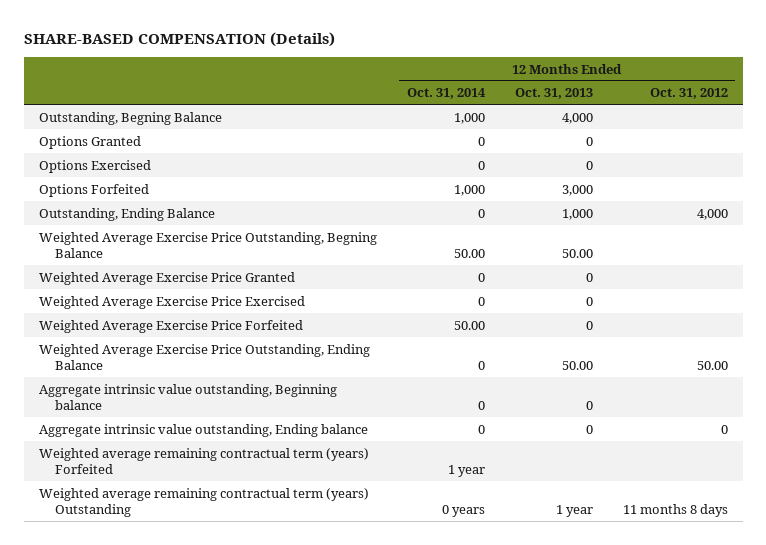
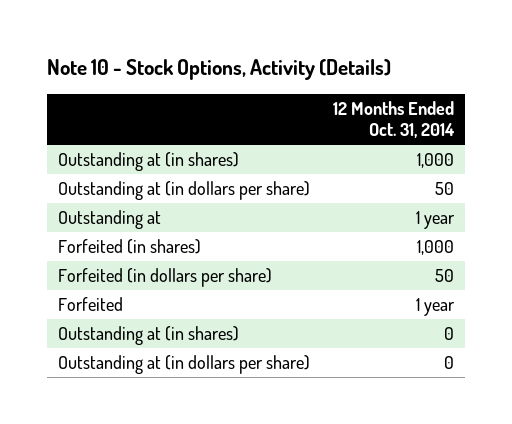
- SHARE-BASED COMPENSATION (Details)
+ Note 10 - Stock Options, Activity (Details)
- | 12 Months Ended Oct. 31, 2014 | 12 Months Ended Oct. 31, 2013 | 12 Months Ended Oct. 31, 2012
+ | 12 Months Ended Oct. 31, 2014
- Outstanding, Begning Balance | 1,000 | 4,000 |
- Options Granted | 0 | 0 |
- Options Exercised | 0 | 0 |
- Options Forfeited | 1,000 | 3,000 |
- Outstanding, Ending Balance | 0 | 1,000 | 4,000
- Weighted Average Exercise Price Outstanding, Begning Balance | 50.00 | 50.00 |
- Weighted Average Exercise Price Granted | 0 | 0 |
- Weighted Average Exercise Price Exercised | 0 | 0 |
- Weighted Average Exercise Price Forfeited | 50.00 | 0 |
- Weighted Average Exercise Price Outstanding, Ending Balance | 0 | 50.00 | 50.00
- Aggregate intrinsic value outstanding, Beginning balance | 0 | 0 |
- Aggregate intrinsic value outstanding, Ending balance | 0 | 0 | 0
- Weighted average remaining contractual term (years) Forfeited | 1 year | |
- Weighted average remaining contractual term (years) Outstanding | 0 years | 1 year | 11 months 8 days
+ Outstanding at (in shares) | 1,000
+ Outstanding at (in dollars per share) | 50
+ Outstanding at | 1 year
+ Forfeited (in shares) | 1,000
+ Forfeited (in dollars per share) | 50
+ Forfeited | 1 year
+ Outstanding at (in shares) | 0
+ Outstanding at (in dollars per share) | 0

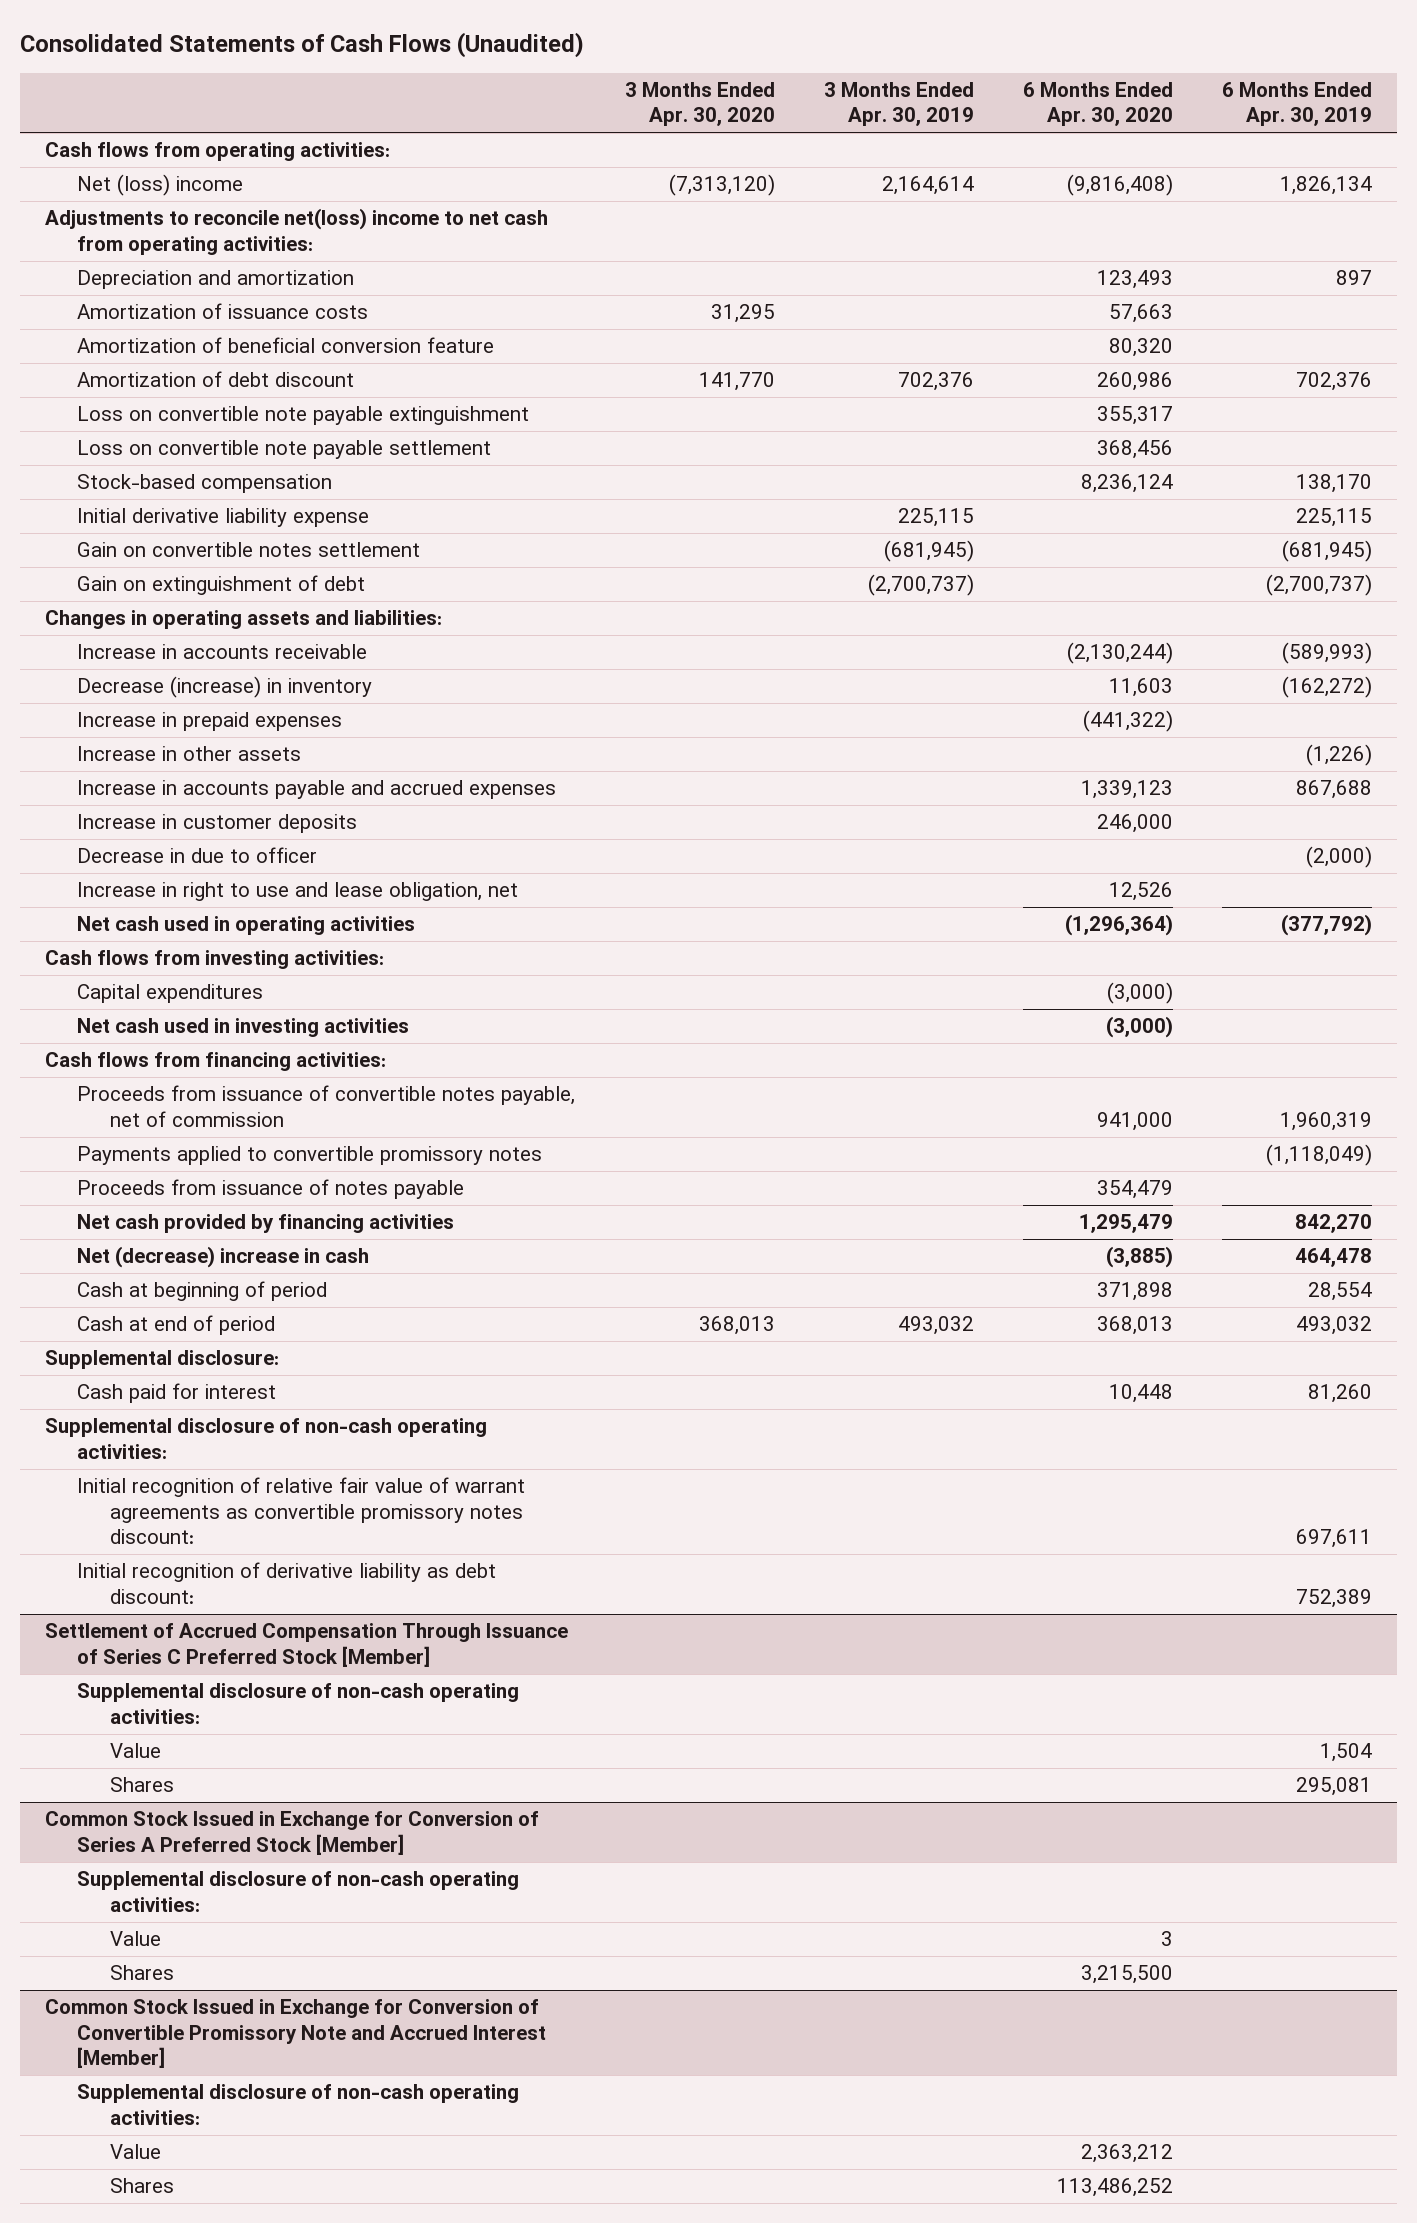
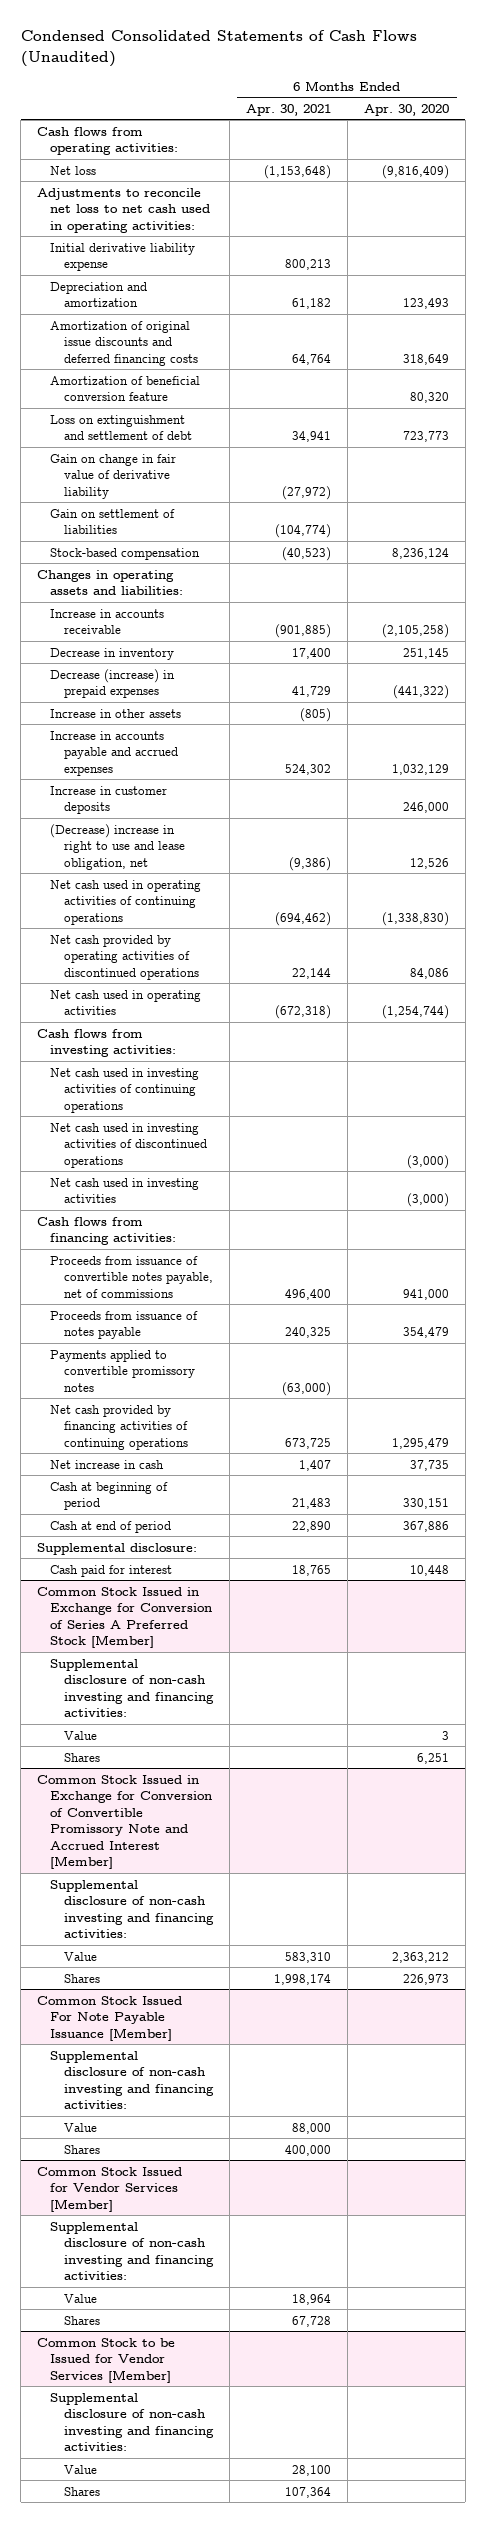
- Consolidated Statements of Cash Flows (Unaudited)
+ Condensed Consolidated Statements of Cash Flows (Unaudited)
- | 3 Months Ended Apr. 30, 2020 | 3 Months Ended Apr. 30, 2019 | 6 Months Ended Apr. 30, 2020 | 6 Months Ended Apr. 30, 2019
+ | 6 Months Ended Apr. 30, 2021 | 6 Months Ended Apr. 30, 2020
- Net (loss) income | (7,313,120) | 2,164,614 | (9,816,408) | 1,826,134
- Adjustments to reconcile net(loss) income to net cash from operating activities:
+ Net loss | (1,153,648) | (9,816,409)
+ Adjustments to reconcile net loss to net cash used in operating activities:
moved up: Initial derivative liability expense | 800,213 |
- Amortization of issuance costs | 31,295 | | 57,663 |
+ Amortization of original issue discounts and deferred financing costs | 64,764 | 318,649
- Amortization of debt discount | 141,770 | 702,376 | 260,986 | 702,376
- Loss on convertible note payable extinguishment | | | 355,317 |
- Loss on convertible note payable settlement | | | 368,456 |
+ Loss on extinguishment and settlement of debt | 34,941 | 723,773
+ Gain on change in fair value of derivative liability | (27,972) |
+ Gain on settlement of liabilities | (104,774) |
- Gain on convertible notes settlement | | (681,945) | | (681,945)
- Gain on extinguishment of debt | | (2,700,737) | | (2,700,737)
- Increase in accounts receivable | | | (2,130,244) | (589,993)
- Decrease (increase) in inventory | | | 11,603 | (162,272)
- Increase in prepaid expenses | | | (441,322) |
+ Increase in accounts receivable | (901,885) | (2,105,258)
+ Decrease in inventory | 17,400 | 251,145
+ Decrease (increase) in prepaid expenses | 41,729 | (441,322)
- Increase in accounts payable and accrued expenses | | | 1,339,123 | 867,688
+ Increase in accounts payable and accrued expenses | 524,302 | 1,032,129
- Decrease in due to officer | | | | (2,000)
- Increase in right to use and lease obligation, net | | | 12,526 |
- Net cash used in operating activities | | | (1,296,364) | (377,792)
+ (Decrease) increase in right to use and lease obligation, net | (9,386) | 12,526
+ Net cash used in operating activities of continuing operations | (694,462) | (1,338,830)
+ Net cash provided by operating activities of discontinued operations | 22,144 | 84,086
+ Net cash used in operating activities | (672,318) | (1,254,744)
- Capital expenditures | | | (3,000) |
+ Net cash used in investing activities of continuing operations
+ Net cash used in investing activities of discontinued operations | | (3,000)
- Proceeds from issuance of convertible notes payable, net of commission | | | 941,000 | 1,960,319
+ Proceeds from issuance of convertible notes payable, net of commissions | 496,400 | 941,000
- Net cash provided by financing activities | | | 1,295,479 | 842,270
- Net (decrease) increase in cash | | | (3,885) | 464,478
- Cash at beginning of period | | | 371,898 | 28,554
- Cash at end of period | 368,013 | 493,032 | 368,013 | 493,032
moved down: Payments applied to convertible promissory notes | (63,000) |
+ Net cash provided by financing activities of continuing operations | 673,725 | 1,295,479
+ Net increase in cash | 1,407 | 37,735
+ Cash at beginning of period | 21,483 | 330,151
+ Cash at end of period | 22,890 | 367,886
- Supplemental disclosure of non-cash operating activities:
- Initial recognition of relative fair value of warrant agreements as convertible promissory notes discount: | | | | 697,611
- Initial recognition of derivative liability as debt discount: | | | | 752,389
- Settlement of Accrued Compensation Through Issuance of Series C Preferred Stock [Member]
- Supplemental disclosure of non-cash operating activities:
- Value | | | | 1,504
- Shares | | | | 295,081
@ Common Stock Issued in Exchange for Conversion of Series A Preferred Stock [Member]
- Supplemental disclosure of non-cash operating activities:
+ Supplemental disclosure of non-cash investing and financing activities:
- Shares | | | 3,215,500 |
+ Shares | | 6,251
@ Common Stock Issued in Exchange for Conversion of Convertible Promissory Note and Accrued Interest [Member]
- Supplemental disclosure of non-cash operating activities:
+ Supplemental disclosure of non-cash investing and financing activities:
- Shares | | | 113,486,252 |
+ Shares | 1,998,174 | 226,973
+ Common Stock Issued For Note Payable Issuance [Member]
+ Supplemental disclosure of non-cash investing and financing activities:
+ Value | 88,000 |
+ Shares | 400,000 |
+ Common Stock Issued for Vendor Services [Member]
+ Supplemental disclosure of non-cash investing and financing activities:
+ Value | 18,964 |
+ Shares | 67,728 |
+ Common Stock to be Issued for Vendor Services [Member]
+ Supplemental disclosure of non-cash investing and financing activities:
+ Value | 28,100 |
+ Shares | 107,364 |

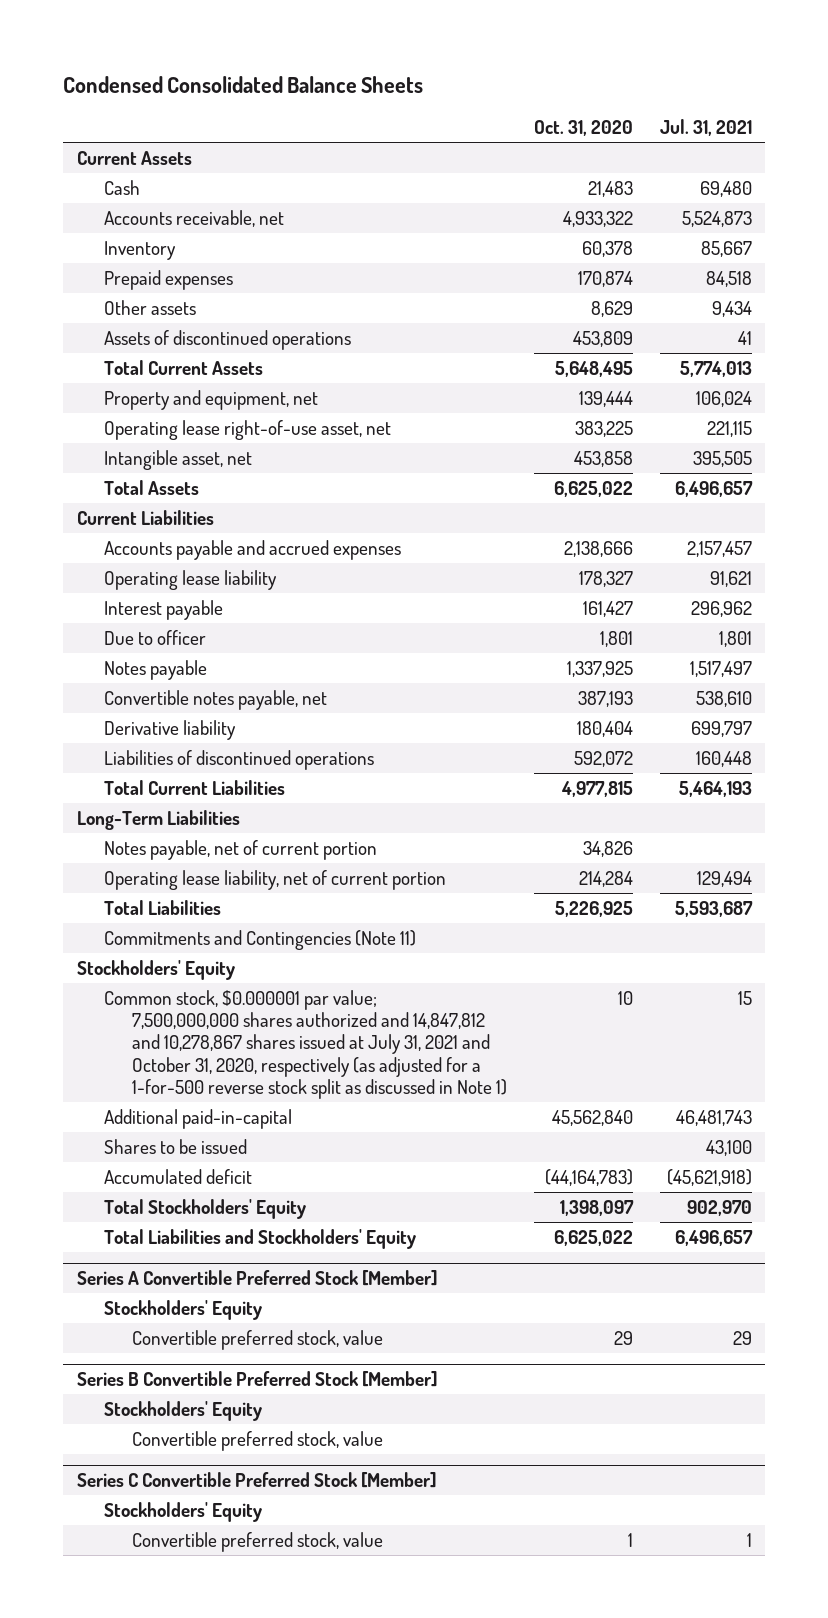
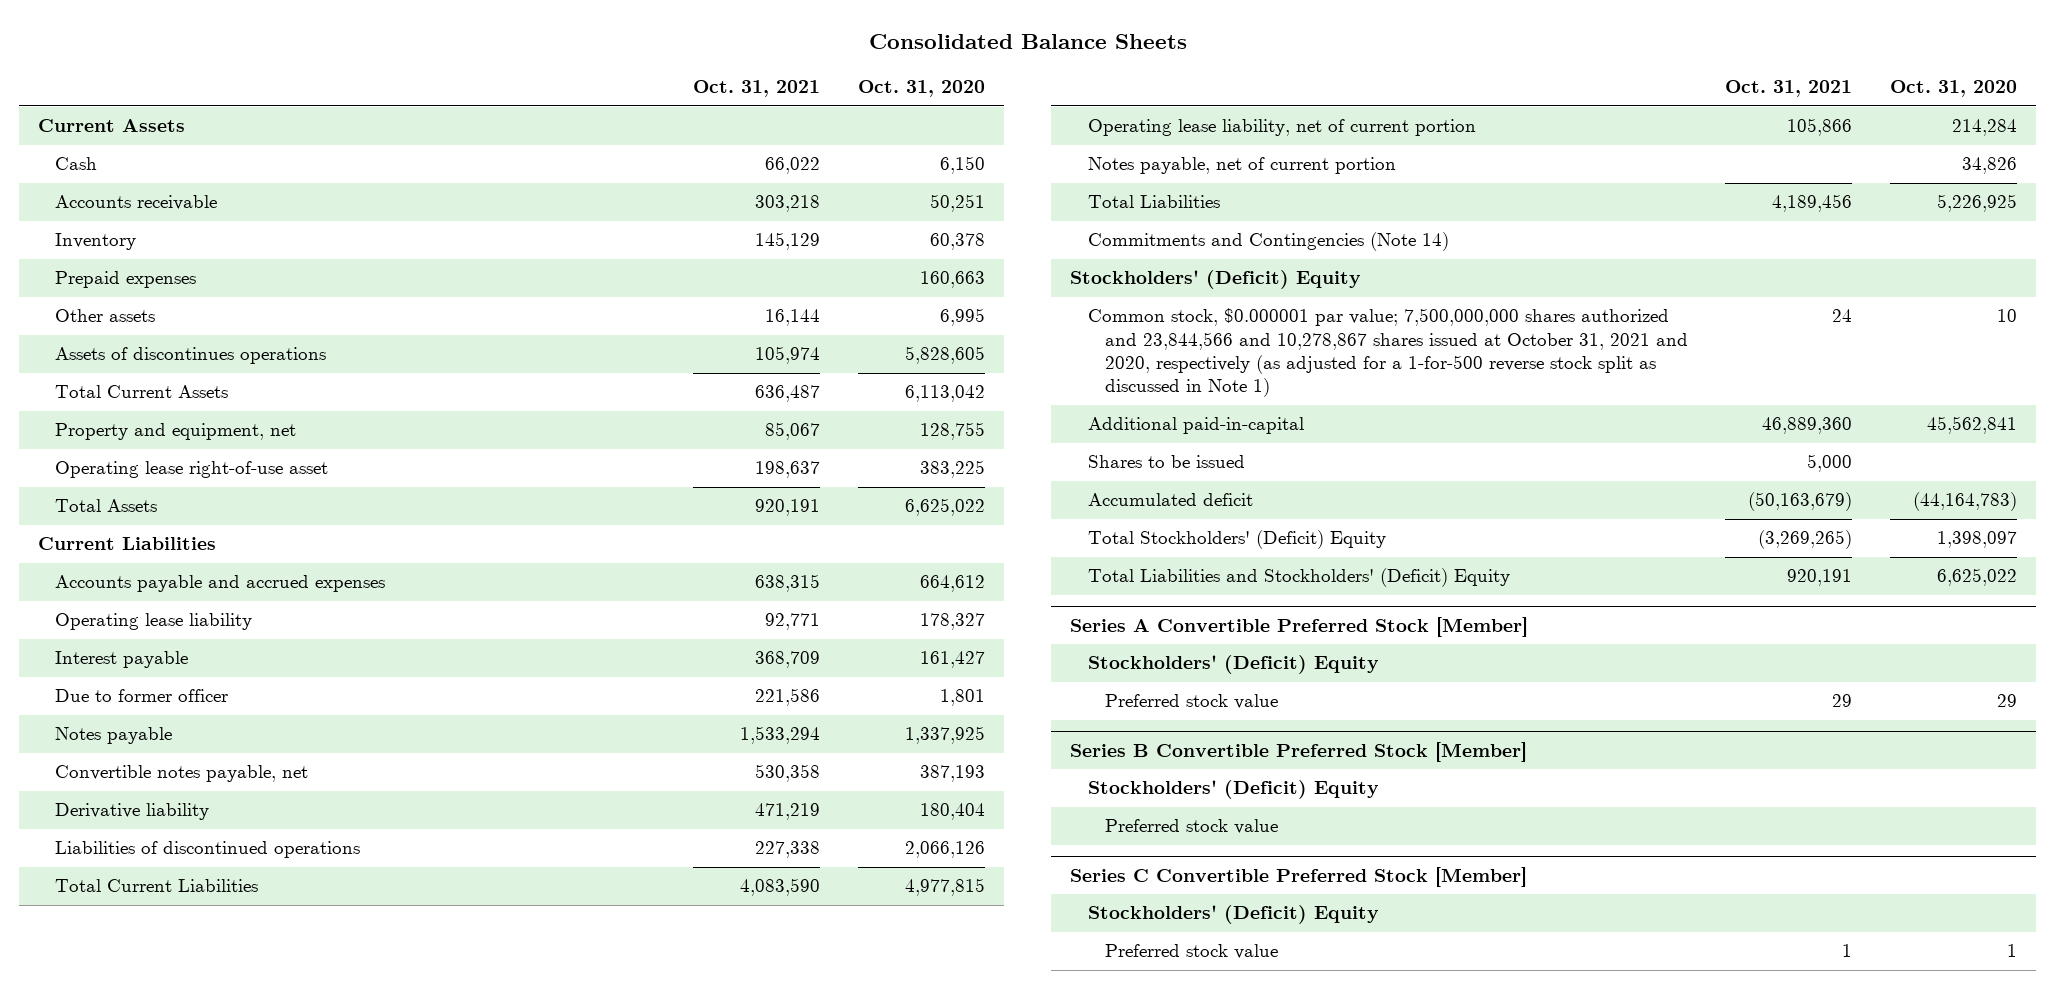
- Condensed Consolidated Balance Sheets
+ Consolidated Balance Sheets
- | Oct. 31, 2020 | Jul. 31, 2021
+ | Oct. 31, 2021 | Oct. 31, 2020
- Cash | 21,483 | 69,480
- Accounts receivable, net | 4,933,322 | 5,524,873
+ Cash | 66,022 | 6,150
+ Accounts receivable | 303,218 | 50,251
- Prepaid expenses | 170,874 | 84,518
- Other assets | 8,629 | 9,434
- Assets of discontinued operations | 453,809 | 41
- Total Current Assets | 5,648,495 | 5,774,013
- Property and equipment, net | 139,444 | 106,024
- Operating lease right-of-use asset, net | 383,225 | 221,115
- Intangible asset, net | 453,858 | 395,505
+ Prepaid expenses | | 160,663
+ Other assets | 16,144 | 6,995
+ Assets of discontinues operations | 105,974 | 5,828,605
+ Total Current Assets | 636,487 | 6,113,042
+ Property and equipment, net | 85,067 | 128,755
+ Operating lease right-of-use asset | 198,637 | 383,225
- Accounts payable and accrued expenses | 2,138,666 | 2,157,457
+ Accounts payable and accrued expenses | 638,315 | 664,612
- Due to officer | 1,801 | 1,801
+ Due to former officer | 221,586 | 1,801
- Liabilities of discontinued operations | 592,072 | 160,448
+ Liabilities of discontinued operations | 227,338 | 2,066,126
- Long-Term Liabilities
moved down: Notes payable, net of current portion | | 34,826
- Commitments and Contingencies (Note 11)
- Stockholders' Equity
- Common stock, $0.000001 par value; 7,500,000,000 shares authorized and 14,847,812 and 10,278,867 shares issued at July 31, 2021 and October 31, 2020, respectively (as adjusted for a 1-for-500 reverse stock split as discussed in Note 1) | 10 | 15
- Additional paid-in-capital | 45,562,840 | 46,481,743
+ Commitments and Contingencies (Note 14)
+ Stockholders' (Deficit) Equity
+ Common stock, $0.000001 par value; 7,500,000,000 shares authorized and 23,844,566 and 10,278,867 shares issued at October 31, 2021 and 2020, respectively (as adjusted for a 1-for-500 reverse stock split as discussed in Note 1) | 24 | 10
+ Additional paid-in-capital | 46,889,360 | 45,562,841
- Total Stockholders' Equity | 1,398,097 | 902,970
- Total Liabilities and Stockholders' Equity | 6,625,022 | 6,496,657
+ Total Stockholders' (Deficit) Equity | (3,269,265) | 1,398,097
+ Total Liabilities and Stockholders' (Deficit) Equity | 920,191 | 6,625,022
@ Series A Convertible Preferred Stock [Member]
- Stockholders' Equity
- Convertible preferred stock, value | 29 | 29
+ Stockholders' (Deficit) Equity
+ Preferred stock value | 29 | 29
@ Series B Convertible Preferred Stock [Member]
- Stockholders' Equity
- Convertible preferred stock, value
+ Stockholders' (Deficit) Equity
+ Preferred stock value
@ Series C Convertible Preferred Stock [Member]
- Stockholders' Equity
- Convertible preferred stock, value | 1 | 1
+ Stockholders' (Deficit) Equity
+ Preferred stock value | 1 | 1

